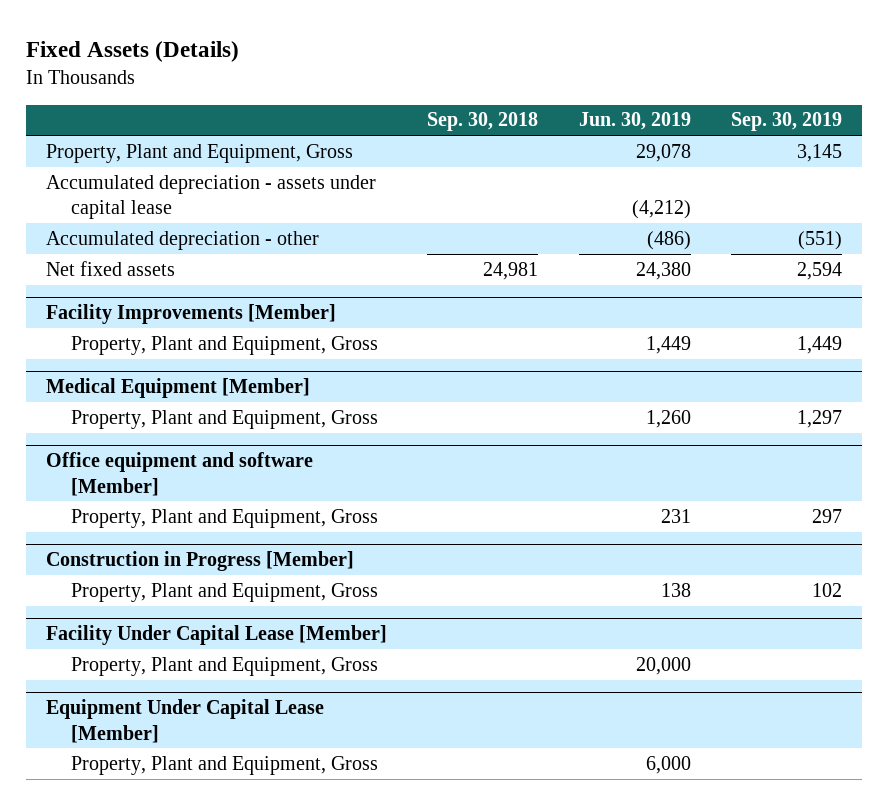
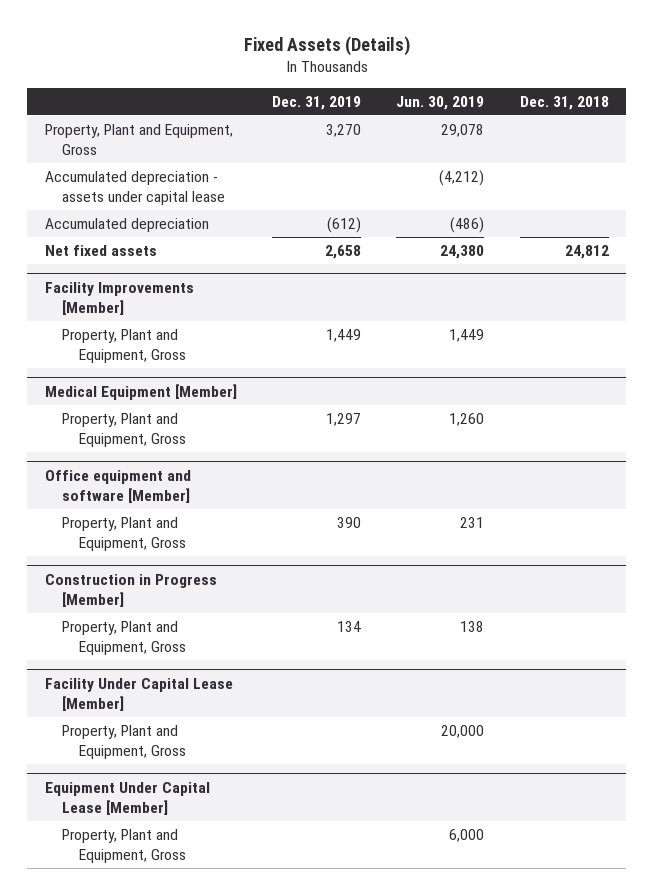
- | Sep. 30, 2018 | Jun. 30, 2019 | Sep. 30, 2019
+ | Dec. 31, 2019 | Jun. 30, 2019 | Dec. 31, 2018
- Accumulated depreciation - other | | (486) | (551)
+ Accumulated depreciation | (612) | (486) |

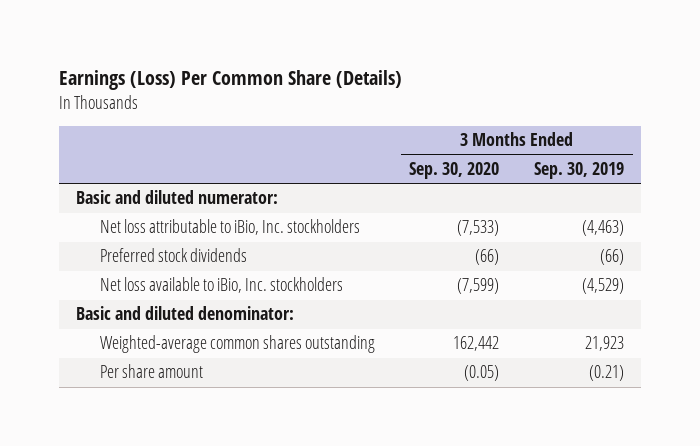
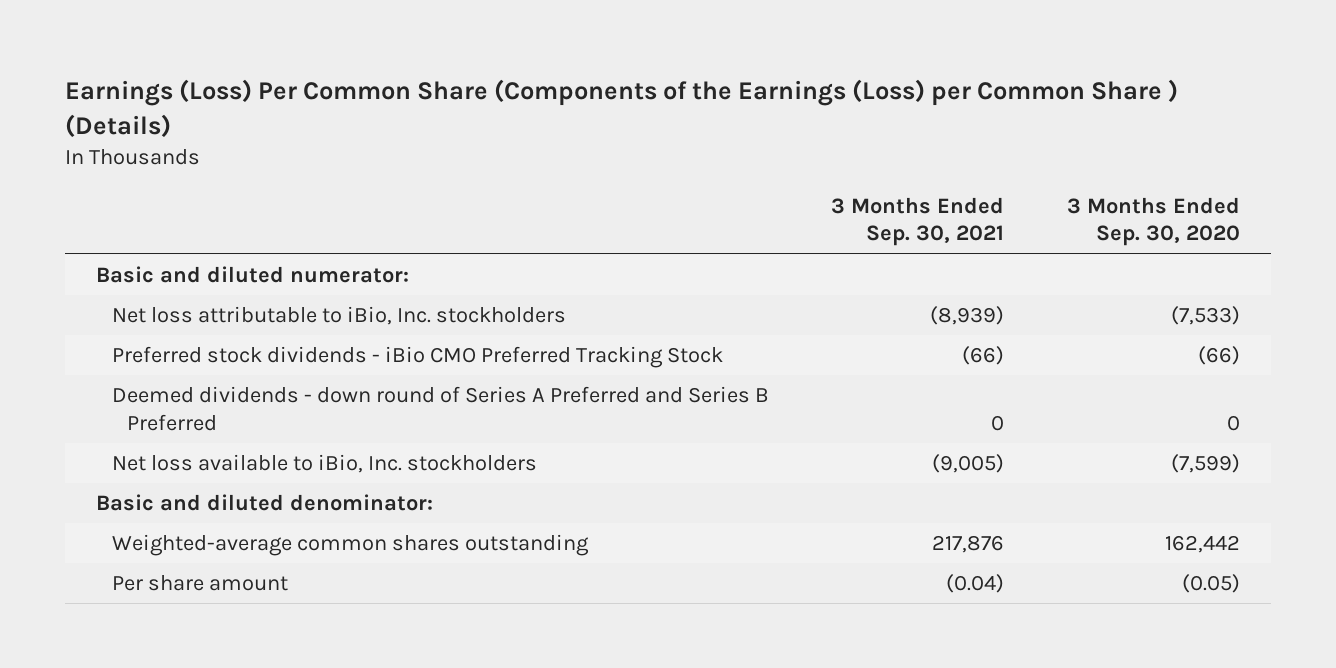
- Earnings (Loss) Per Common Share (Details)
+ Earnings (Loss) Per Common Share (Components of the Earnings (Loss) per Common Share ) (Details)
- | 3 Months Ended Sep. 30, 2020 | 3 Months Ended Sep. 30, 2019
+ | 3 Months Ended Sep. 30, 2021 | 3 Months Ended Sep. 30, 2020
- Preferred stock dividends | (66) | (66)
+ Preferred stock dividends - iBio CMO Preferred Tracking Stock | (66) | (66)
+ Deemed dividends - down round of Series A Preferred and Series B Preferred | 0 | 0

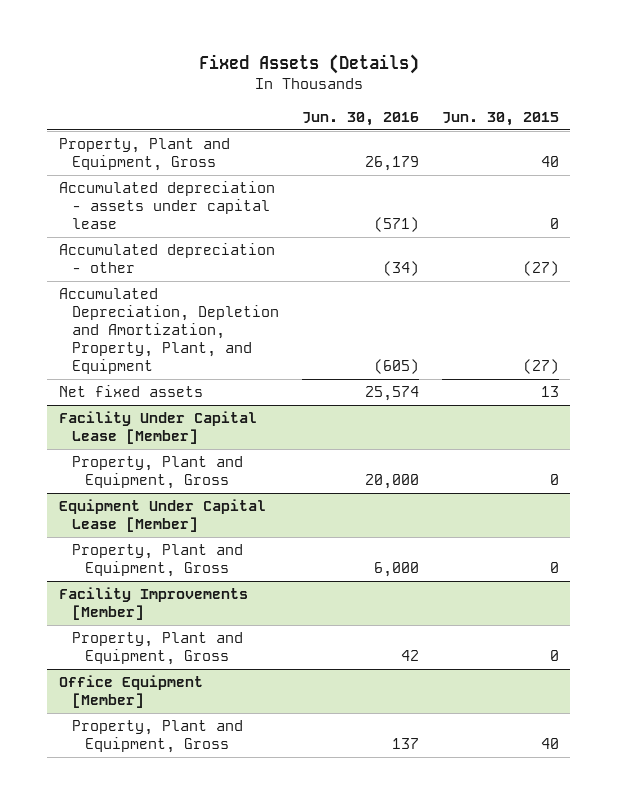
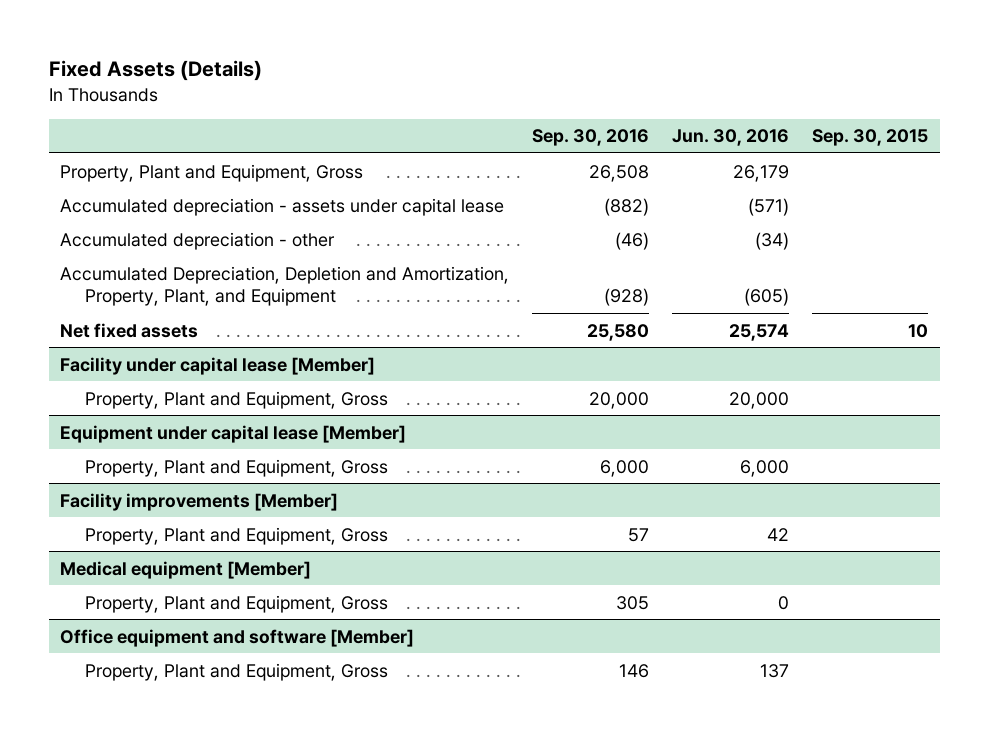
- | Jun. 30, 2016 | Jun. 30, 2015
+ | Sep. 30, 2016 | Jun. 30, 2016 | Sep. 30, 2015
- Facility Under Capital Lease [Member]
+ Facility under capital lease [Member]
- Equipment Under Capital Lease [Member]
+ Equipment under capital lease [Member]
- Facility Improvements [Member]
+ Facility improvements [Member]
- Office Equipment [Member]
+ Medical equipment [Member]
+ Property, Plant and Equipment, Gross | 305 | 0 |
+ Office equipment and software [Member]

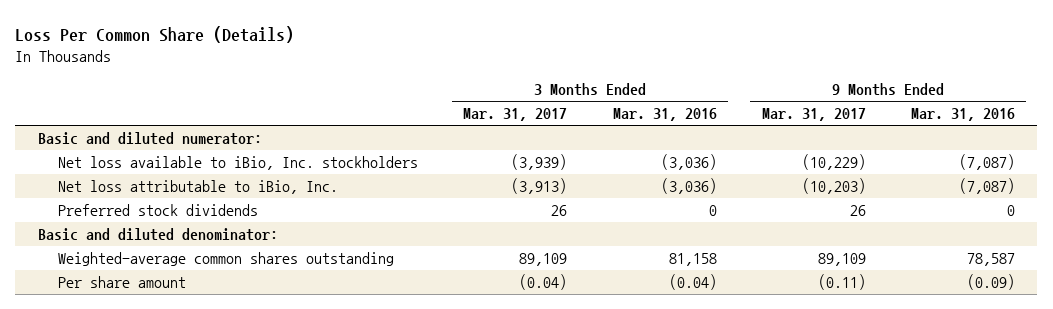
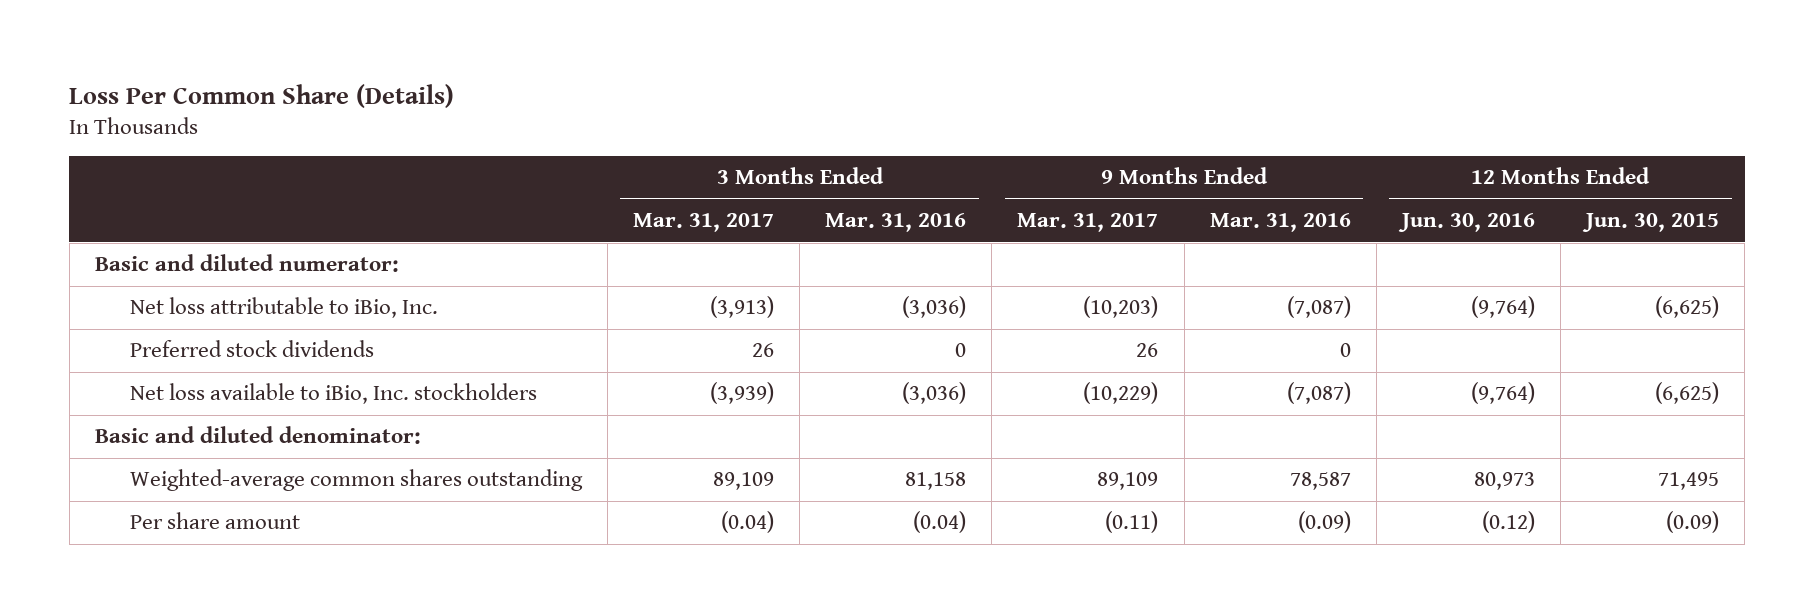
- | 3 Months Ended Mar. 31, 2017 | 3 Months Ended Mar. 31, 2016 | 9 Months Ended Mar. 31, 2017 | 9 Months Ended Mar. 31, 2016
+ | 3 Months Ended Mar. 31, 2017 | 3 Months Ended Mar. 31, 2016 | 9 Months Ended Mar. 31, 2017 | 9 Months Ended Mar. 31, 2016 | 12 Months Ended Jun. 30, 2016 | 12 Months Ended Jun. 30, 2015
moved down: Net loss available to iBio, Inc. stockholders | (3,939) | (3,036) | (10,229) | (7,087) | (9,764) | (6,625)

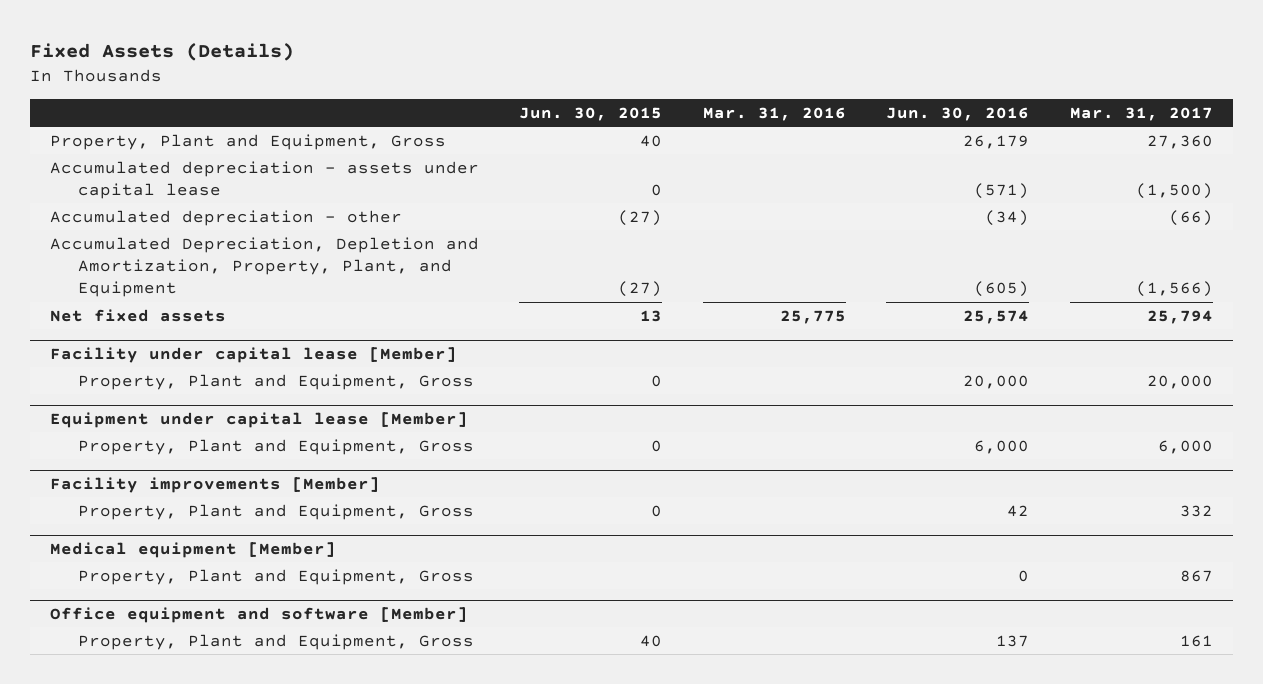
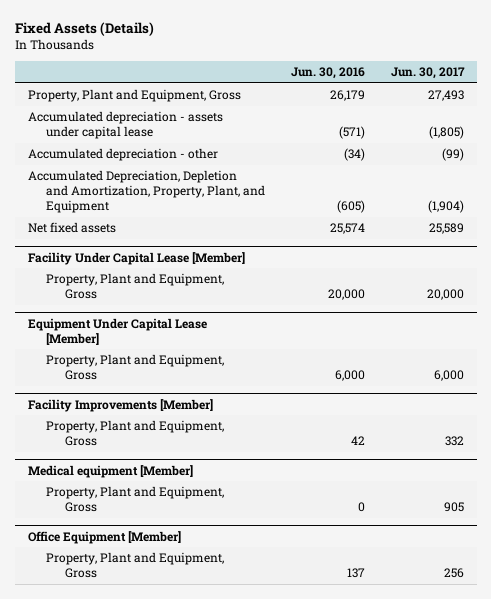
- | Jun. 30, 2015 | Mar. 31, 2016 | Jun. 30, 2016 | Mar. 31, 2017
+ | Jun. 30, 2016 | Jun. 30, 2017
- Facility under capital lease [Member]
+ Facility Under Capital Lease [Member]
- Equipment under capital lease [Member]
+ Equipment Under Capital Lease [Member]
- Facility improvements [Member]
+ Facility Improvements [Member]
- Office equipment and software [Member]
+ Office Equipment [Member]

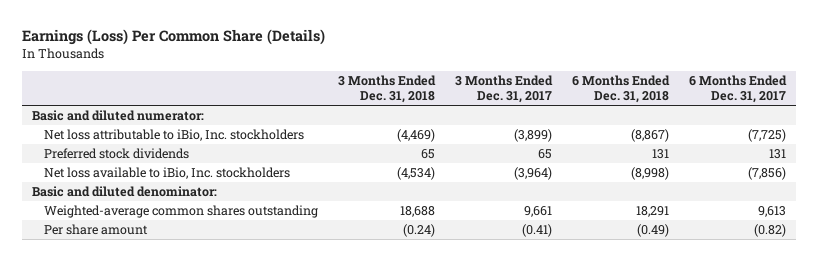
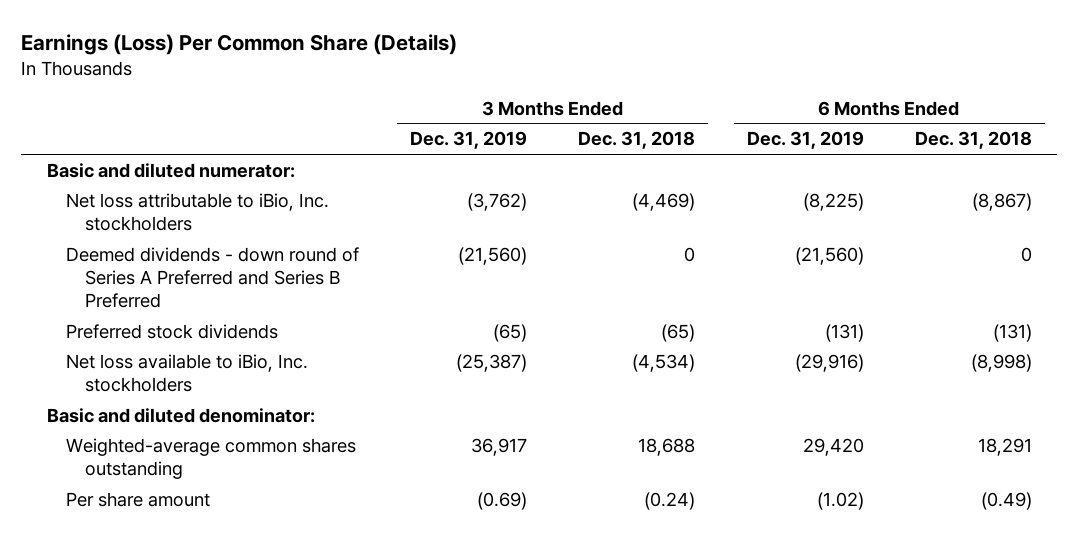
- | 3 Months Ended Dec. 31, 2018 | 3 Months Ended Dec. 31, 2017 | 6 Months Ended Dec. 31, 2018 | 6 Months Ended Dec. 31, 2017
+ | 3 Months Ended Dec. 31, 2019 | 3 Months Ended Dec. 31, 2018 | 6 Months Ended Dec. 31, 2019 | 6 Months Ended Dec. 31, 2018
- Preferred stock dividends | 65 | 65 | 131 | 131
+ Deemed dividends - down round of Series A Preferred and Series B Preferred | (21,560) | 0 | (21,560) | 0
+ Preferred stock dividends | (65) | (65) | (131) | (131)

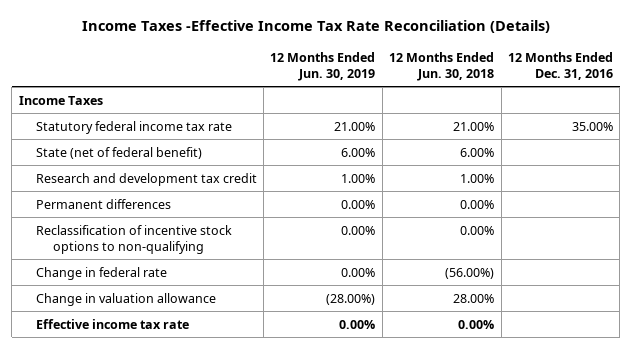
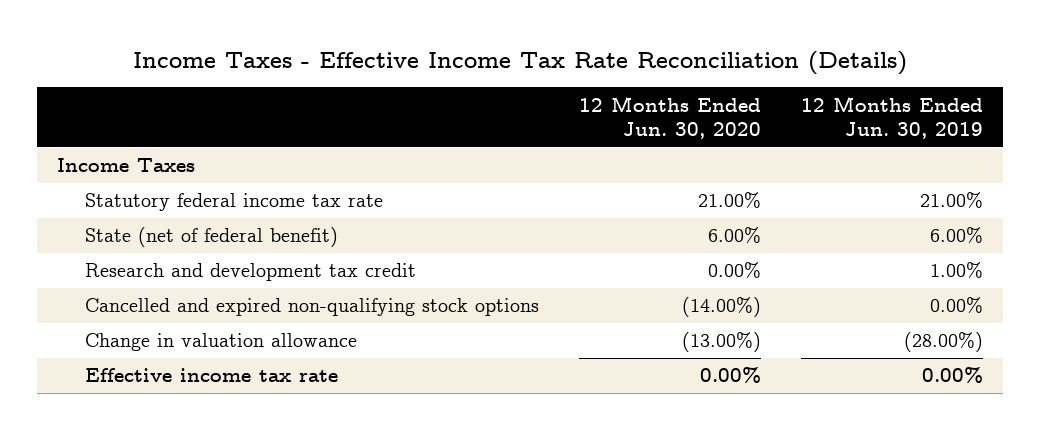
- Income Taxes -Effective Income Tax Rate Reconciliation (Details)
+ Income Taxes - Effective Income Tax Rate Reconciliation (Details)
- | 12 Months Ended Jun. 30, 2019 | 12 Months Ended Jun. 30, 2018 | 12 Months Ended Dec. 31, 2016
+ | 12 Months Ended Jun. 30, 2020 | 12 Months Ended Jun. 30, 2019
- Permanent differences | 0.00% | 0.00% |
- Reclassification of incentive stock options to non-qualifying | 0.00% | 0.00% |
- Change in federal rate | 0.00% | (56.00%) |
+ Cancelled and expired non-qualifying stock options | (14.00%) | 0.00%

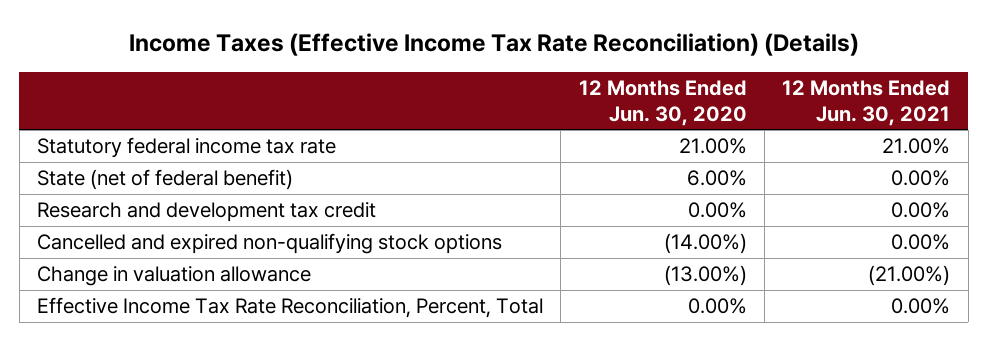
- Income Taxes - Effective Income Tax Rate Reconciliation (Details)
+ Income Taxes (Effective Income Tax Rate Reconciliation) (Details)
- | 12 Months Ended Jun. 30, 2020 | 12 Months Ended Jun. 30, 2019
+ | 12 Months Ended Jun. 30, 2020 | 12 Months Ended Jun. 30, 2021
- Income Taxes
- Effective income tax rate | 0.00% | 0.00%
+ Effective Income Tax Rate Reconciliation, Percent, Total | 0.00% | 0.00%

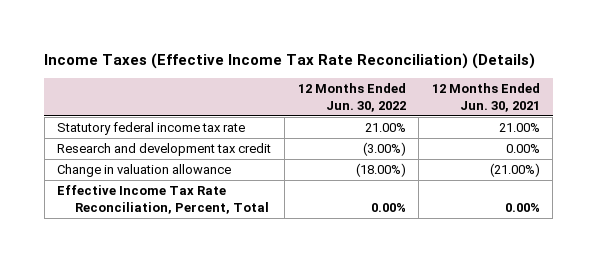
- | 12 Months Ended Jun. 30, 2020 | 12 Months Ended Jun. 30, 2021
+ | 12 Months Ended Jun. 30, 2022 | 12 Months Ended Jun. 30, 2021
- State (net of federal benefit) | 6.00% | 0.00%
- Cancelled and expired non-qualifying stock options | (14.00%) | 0.00%

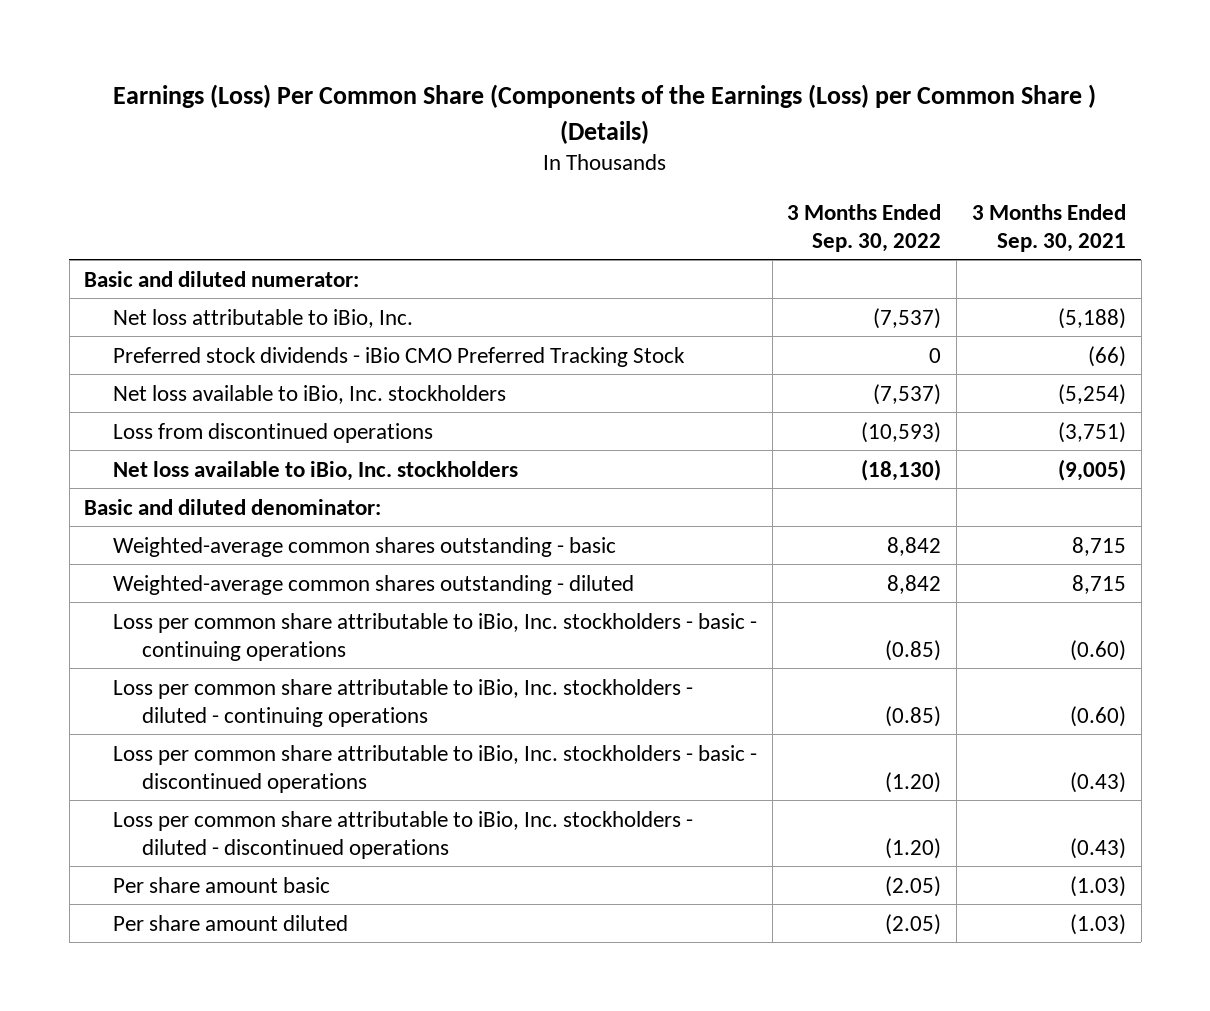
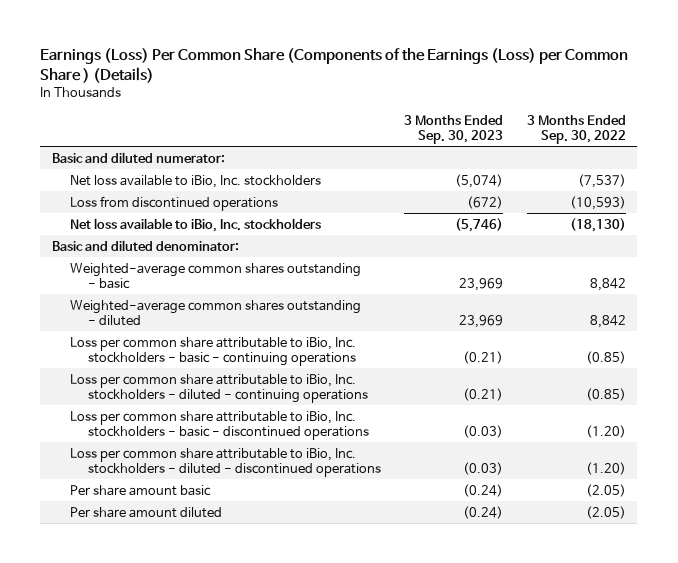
- | 3 Months Ended Sep. 30, 2022 | 3 Months Ended Sep. 30, 2021
+ | 3 Months Ended Sep. 30, 2023 | 3 Months Ended Sep. 30, 2022
- Net loss attributable to iBio, Inc. | (7,537) | (5,188)
- Preferred stock dividends - iBio CMO Preferred Tracking Stock | 0 | (66)

